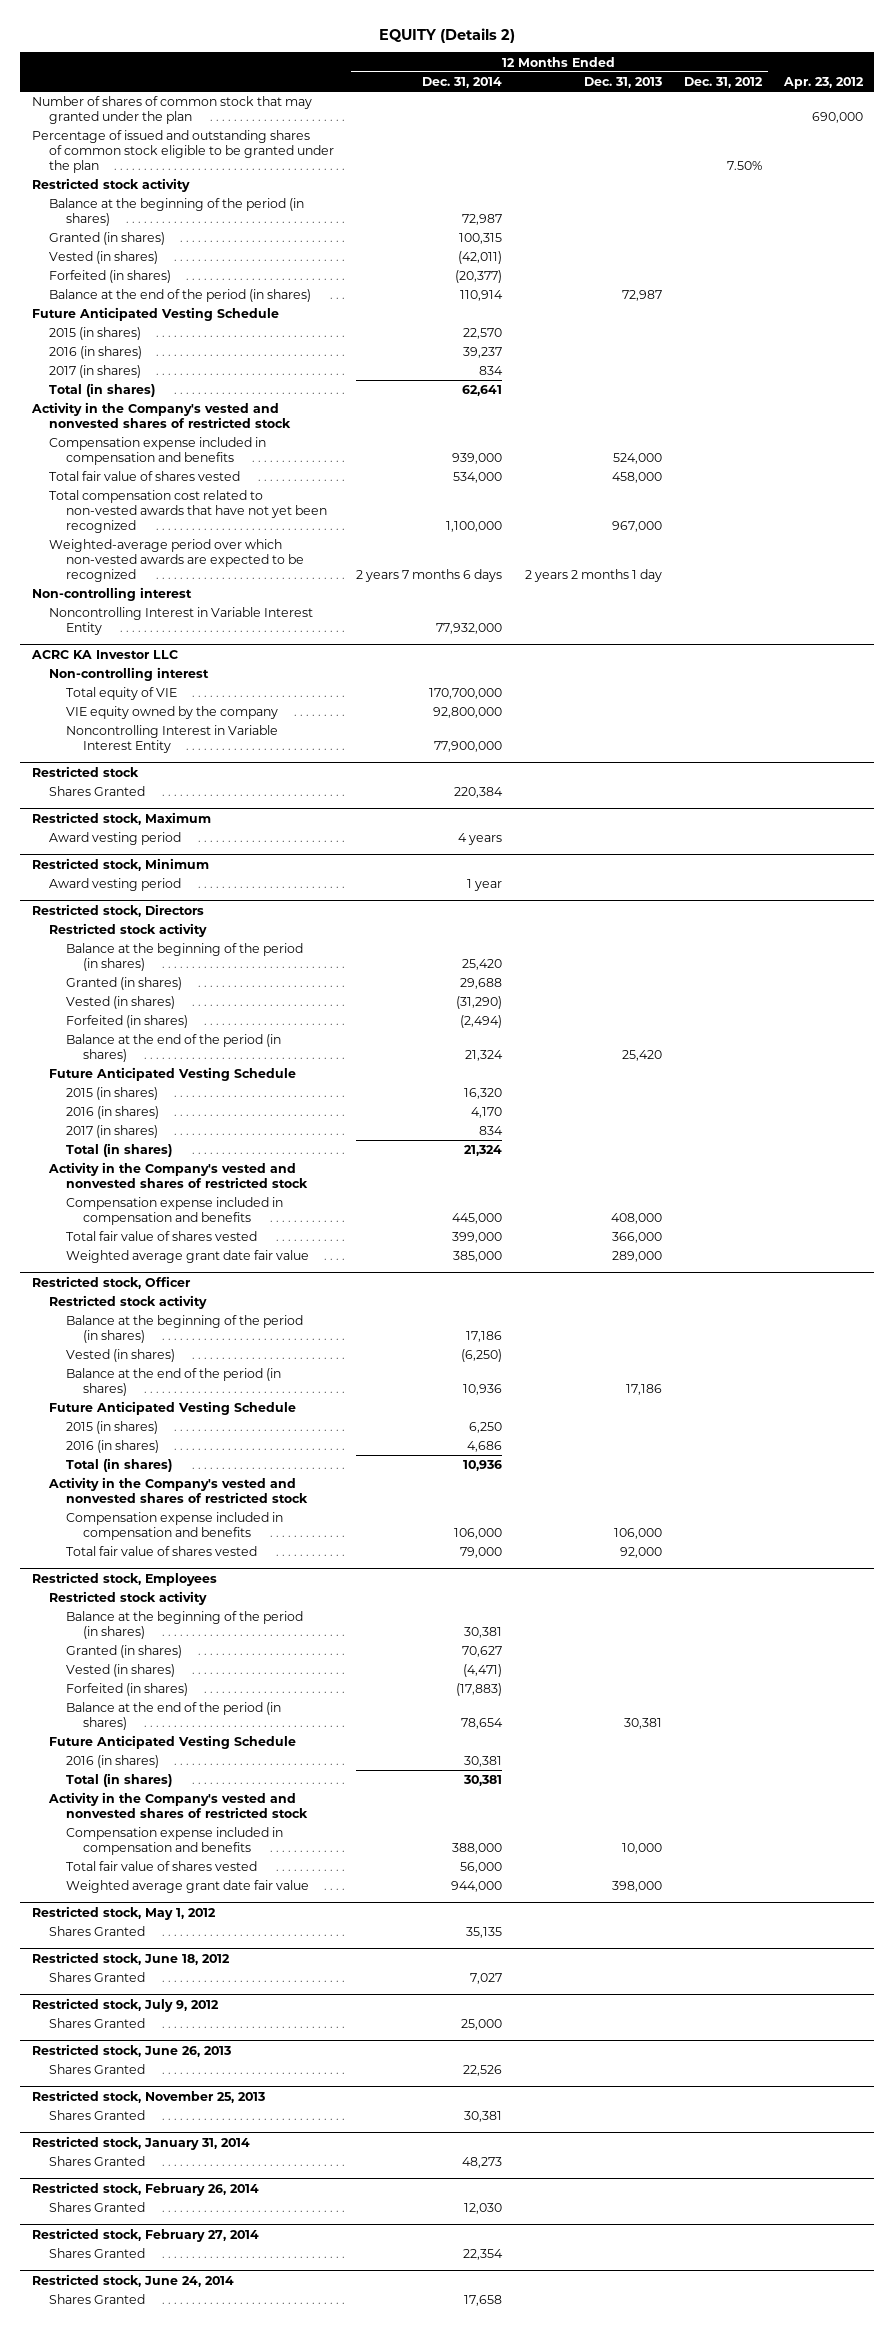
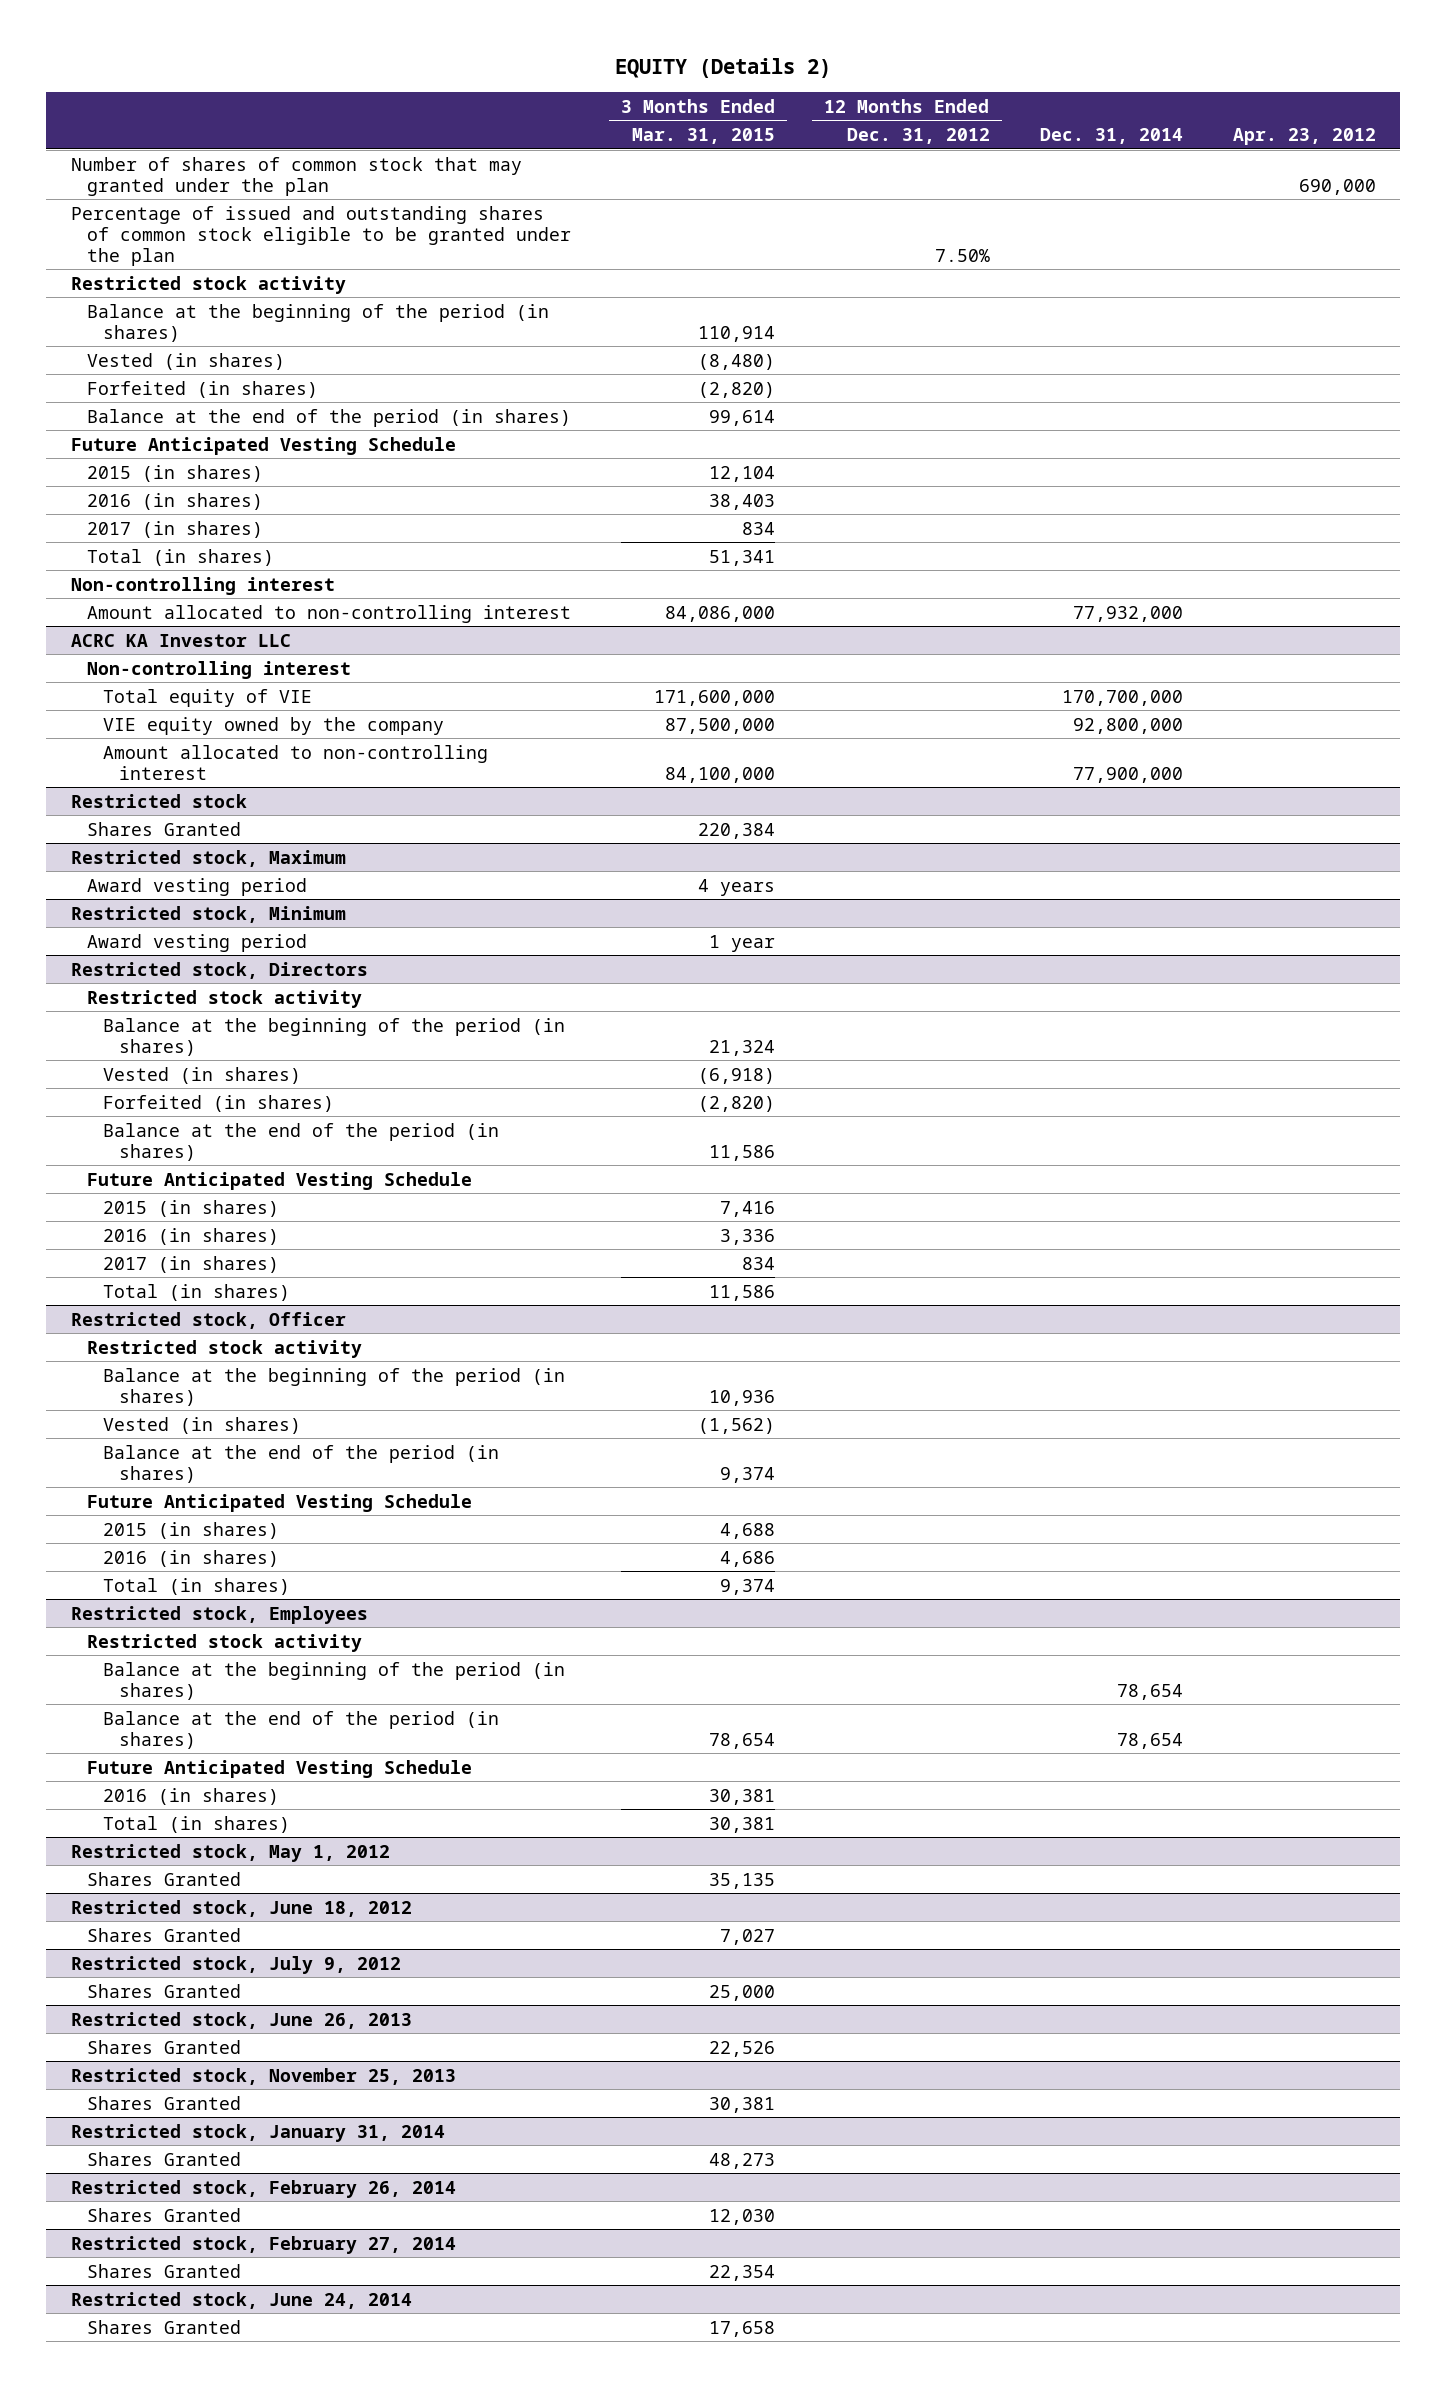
- | 12 Months Ended Dec. 31, 2014 | 12 Months Ended Dec. 31, 2013 | 12 Months Ended Dec. 31, 2012 | Apr. 23, 2012
+ | 3 Months Ended Mar. 31, 2015 | 12 Months Ended Dec. 31, 2012 | Dec. 31, 2014 | Apr. 23, 2012
- Granted (in shares) | 100,315 | | |
- Activity in the Company's vested and nonvested shares of restricted stock
- Compensation expense included in compensation and benefits | 939,000 | 524,000 | |
- Total fair value of shares vested | 534,000 | 458,000 | |
- Total compensation cost related to non-vested awards that have not yet been recognized | 1,100,000 | 967,000 | |
- Weighted-average period over which non-vested awards are expected to be recognized | 2 years 7 months 6 days | 2 years 2 months 1 day | |
- Noncontrolling Interest in Variable Interest Entity | 77,932,000 | | |
+ Amount allocated to non-controlling interest | 84,086,000 | | 77,932,000 |
@ ACRC KA Investor LLC
- Noncontrolling Interest in Variable Interest Entity | 77,900,000 | | |
+ Amount allocated to non-controlling interest | 84,100,000 | | 77,900,000 |
@ Restricted stock, Directors
- Granted (in shares) | 29,688 | | |
- Activity in the Company's vested and nonvested shares of restricted stock
- Compensation expense included in compensation and benefits | 445,000 | 408,000 | |
- Total fair value of shares vested | 399,000 | 366,000 | |
- Weighted average grant date fair value | 385,000 | 289,000 | |
@ Restricted stock, Officer
- Activity in the Company's vested and nonvested shares of restricted stock
- Compensation expense included in compensation and benefits | 106,000 | 106,000 | |
- Total fair value of shares vested | 79,000 | 92,000 | |
@ Restricted stock, Employees
- Granted (in shares) | 70,627 | | |
- Vested (in shares) | (4,471) | | |
- Forfeited (in shares) | (17,883) | | |
- Activity in the Company's vested and nonvested shares of restricted stock
- Compensation expense included in compensation and benefits | 388,000 | 10,000 | |
- Total fair value of shares vested | 56,000 | | |
- Weighted average grant date fair value | 944,000 | 398,000 | |

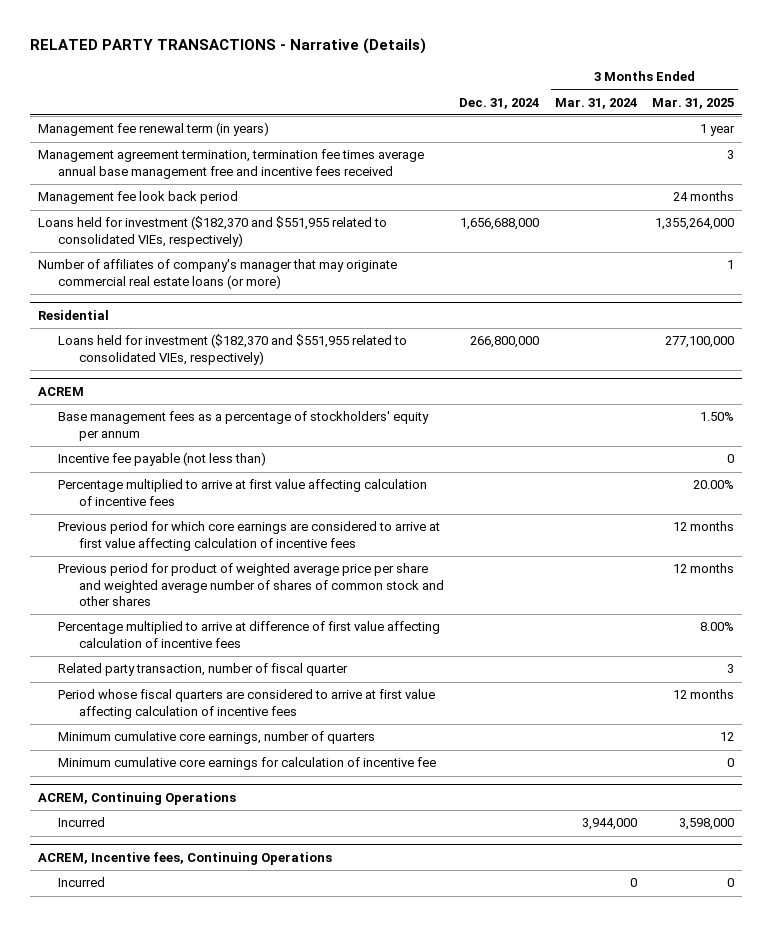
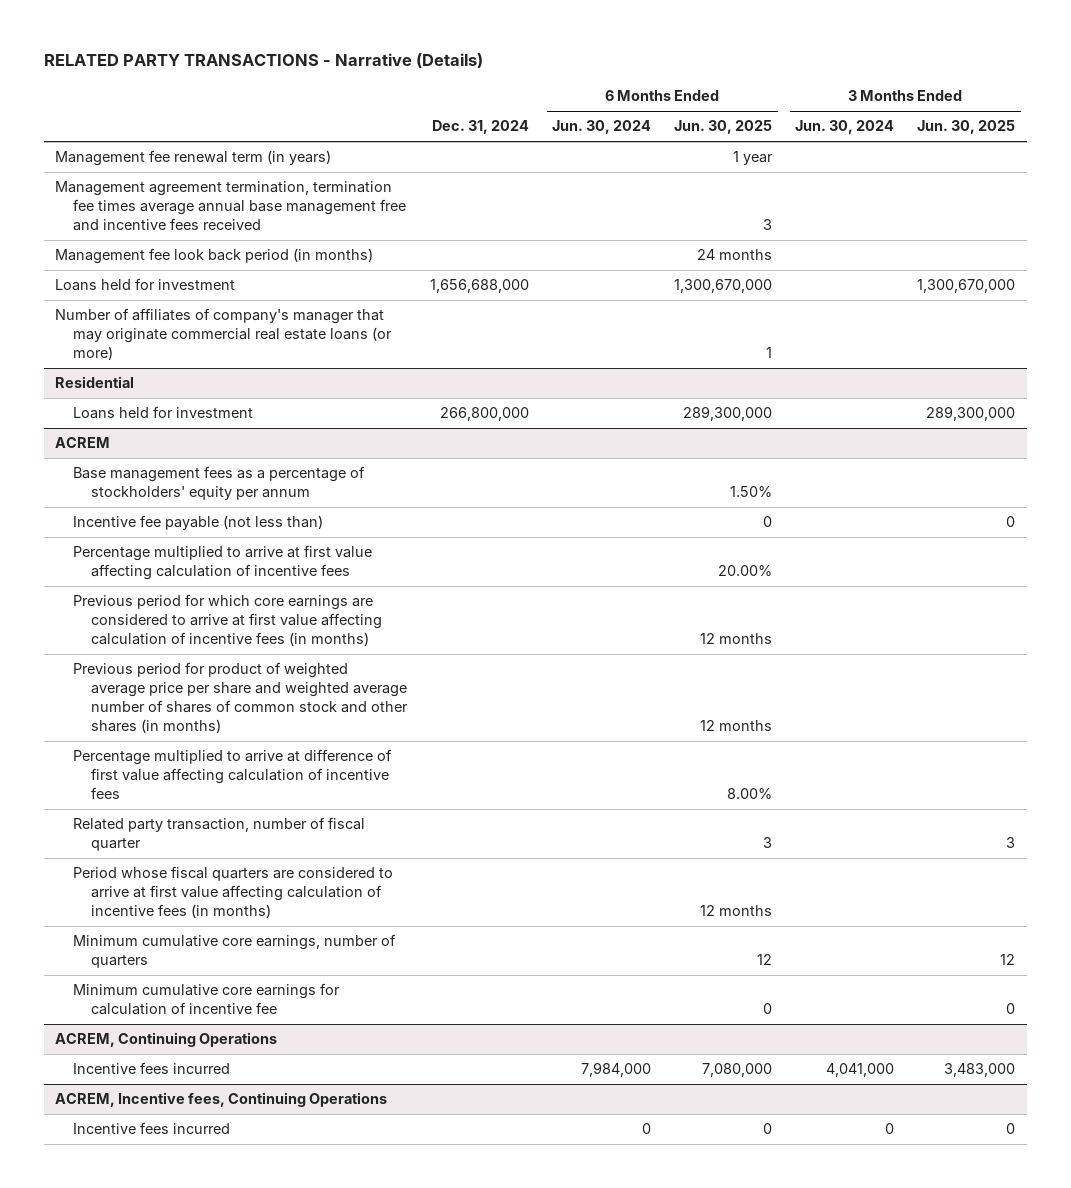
- | Dec. 31, 2024 | 3 Months Ended Mar. 31, 2024 | 3 Months Ended Mar. 31, 2025
+ | Dec. 31, 2024 | 6 Months Ended Jun. 30, 2024 | 6 Months Ended Jun. 30, 2025 | 3 Months Ended Jun. 30, 2024 | 3 Months Ended Jun. 30, 2025
- Management fee look back period | | | 24 months
- Loans held for investment ($182,370 and $551,955 related to consolidated VIEs, respectively) | 1,656,688,000 | | 1,355,264,000
+ Management fee look back period (in months) | | | 24 months | |
+ Loans held for investment | 1,656,688,000 | | 1,300,670,000 | | 1,300,670,000
@ Residential
- Loans held for investment ($182,370 and $551,955 related to consolidated VIEs, respectively) | 266,800,000 | | 277,100,000
+ Loans held for investment | 266,800,000 | | 289,300,000 | | 289,300,000
@ ACREM
- Previous period for which core earnings are considered to arrive at first value affecting calculation of incentive fees | | | 12 months
- Previous period for product of weighted average price per share and weighted average number of shares of common stock and other shares | | | 12 months
+ Previous period for which core earnings are considered to arrive at first value affecting calculation of incentive fees (in months) | | | 12 months | |
+ Previous period for product of weighted average price per share and weighted average number of shares of common stock and other shares (in months) | | | 12 months | |
- Period whose fiscal quarters are considered to arrive at first value affecting calculation of incentive fees | | | 12 months
+ Period whose fiscal quarters are considered to arrive at first value affecting calculation of incentive fees (in months) | | | 12 months | |
@ ACREM, Continuing Operations
- Incurred | | 3,944,000 | 3,598,000
+ Incentive fees incurred | | 7,984,000 | 7,080,000 | 4,041,000 | 3,483,000
@ ACREM, Incentive fees, Continuing Operations
- Incurred | | 0 | 0
+ Incentive fees incurred | | 0 | 0 | 0 | 0

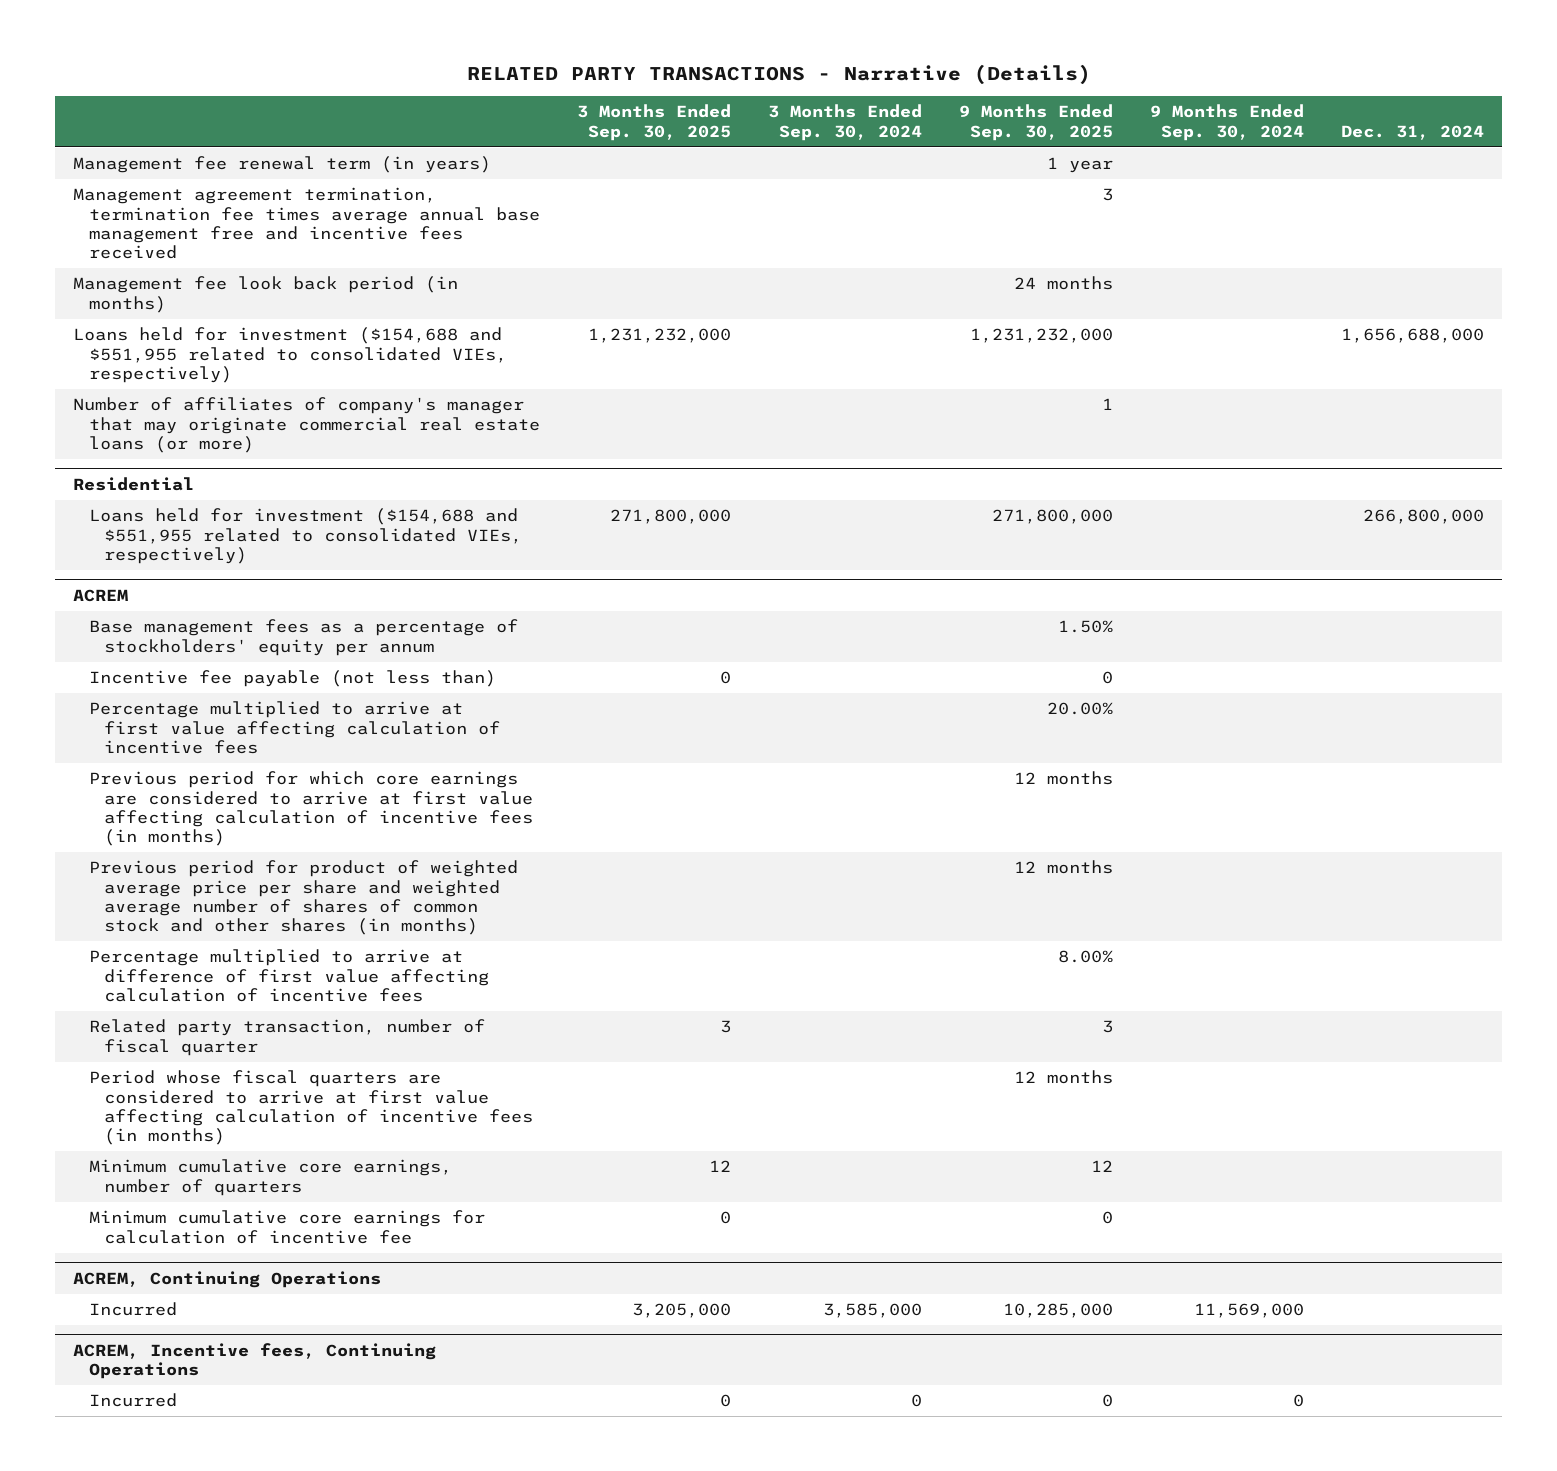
- | Dec. 31, 2024 | 6 Months Ended Jun. 30, 2024 | 6 Months Ended Jun. 30, 2025 | 3 Months Ended Jun. 30, 2024 | 3 Months Ended Jun. 30, 2025
+ | 3 Months Ended Sep. 30, 2025 | 3 Months Ended Sep. 30, 2024 | 9 Months Ended Sep. 30, 2025 | 9 Months Ended Sep. 30, 2024 | Dec. 31, 2024
- Loans held for investment | 1,656,688,000 | | 1,300,670,000 | | 1,300,670,000
+ Loans held for investment ($154,688 and $551,955 related to consolidated VIEs, respectively) | 1,231,232,000 | | 1,231,232,000 | | 1,656,688,000
@ Residential
- Loans held for investment | 266,800,000 | | 289,300,000 | | 289,300,000
+ Loans held for investment ($154,688 and $551,955 related to consolidated VIEs, respectively) | 271,800,000 | | 271,800,000 | | 266,800,000
@ ACREM, Continuing Operations
- Incentive fees incurred | | 7,984,000 | 7,080,000 | 4,041,000 | 3,483,000
+ Incurred | 3,205,000 | 3,585,000 | 10,285,000 | 11,569,000 |
@ ACREM, Incentive fees, Continuing Operations
- Incentive fees incurred | | 0 | 0 | 0 | 0
+ Incurred | 0 | 0 | 0 | 0 |

